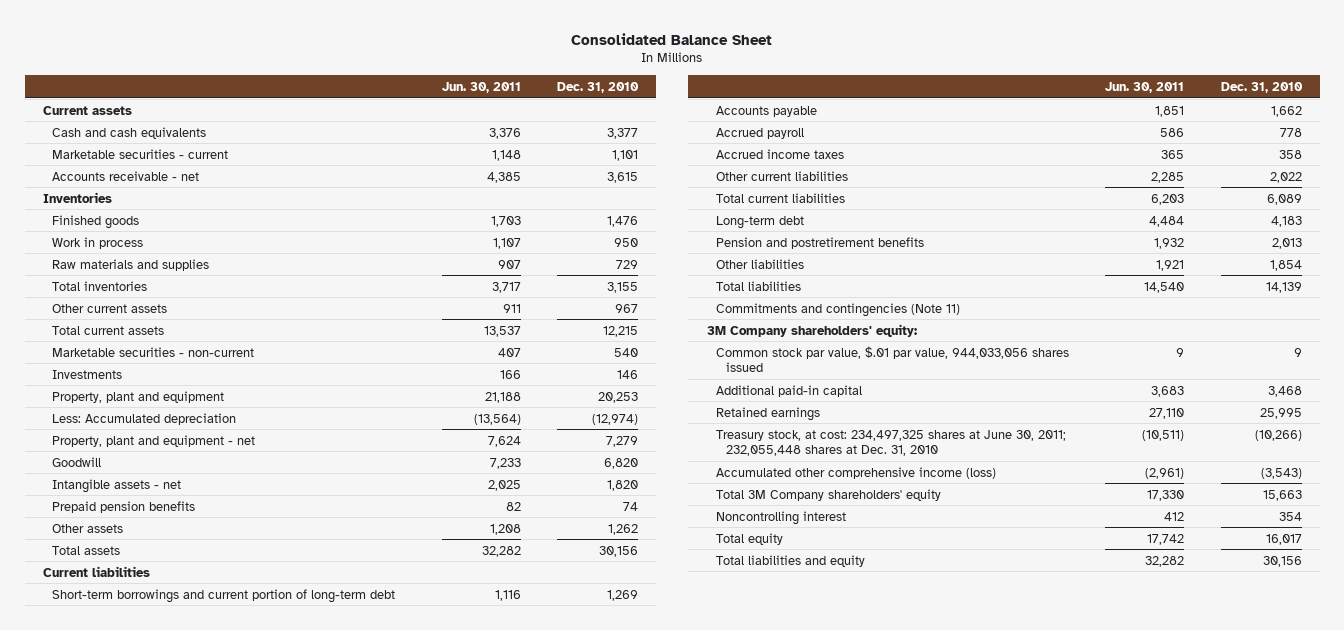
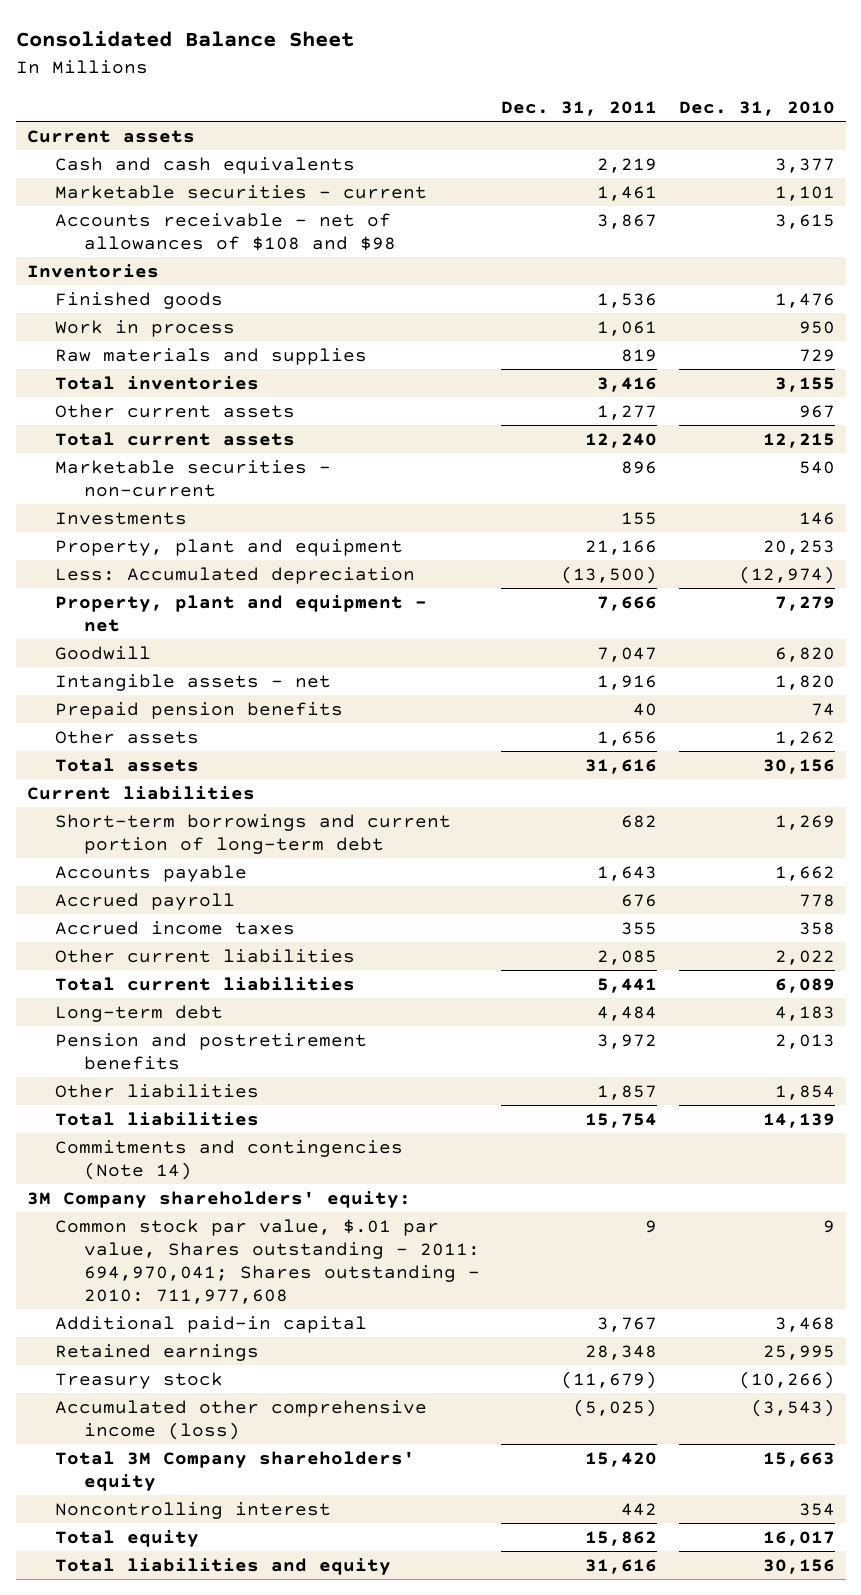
- | Jun. 30, 2011 | Dec. 31, 2010
+ | Dec. 31, 2011 | Dec. 31, 2010
- Accounts receivable - net | 4,385 | 3,615
+ Accounts receivable - net of allowances of $108 and $98 | 3,867 | 3,615
- Commitments and contingencies (Note 11)
+ Commitments and contingencies (Note 14)
- Common stock par value, $.01 par value, 944,033,056 shares issued | 9 | 9
+ Common stock par value, $.01 par value, Shares outstanding - 2011: 694,970,041; Shares outstanding - 2010: 711,977,608 | 9 | 9
- Treasury stock, at cost: 234,497,325 shares at June 30, 2011; 232,055,448 shares at Dec. 31, 2010 | (10,511) | (10,266)
+ Treasury stock | (11,679) | (10,266)

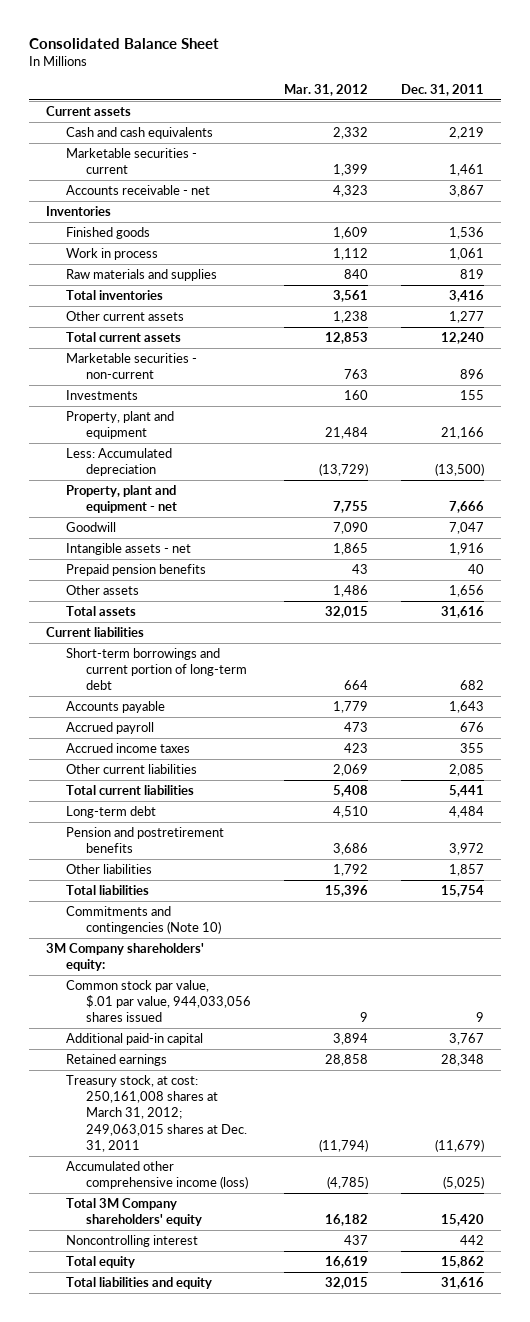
- | Dec. 31, 2011 | Dec. 31, 2010
+ | Mar. 31, 2012 | Dec. 31, 2011
- Accounts receivable - net of allowances of $108 and $98 | 3,867 | 3,615
+ Accounts receivable - net | 4,323 | 3,867
- Commitments and contingencies (Note 14)
+ Commitments and contingencies (Note 10)
- Common stock par value, $.01 par value, Shares outstanding - 2011: 694,970,041; Shares outstanding - 2010: 711,977,608 | 9 | 9
+ Common stock par value, $.01 par value, 944,033,056 shares issued | 9 | 9
- Treasury stock | (11,679) | (10,266)
+ Treasury stock, at cost: 250,161,008 shares at March 31, 2012; 249,063,015 shares at Dec. 31, 2011 | (11,794) | (11,679)

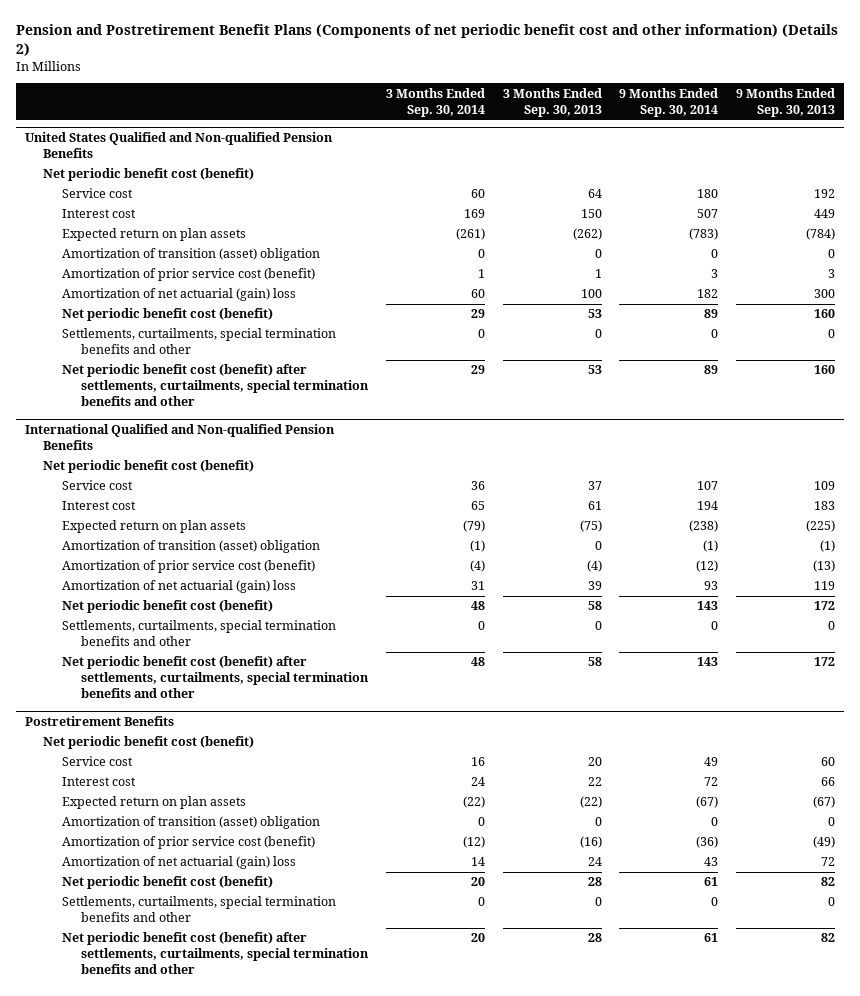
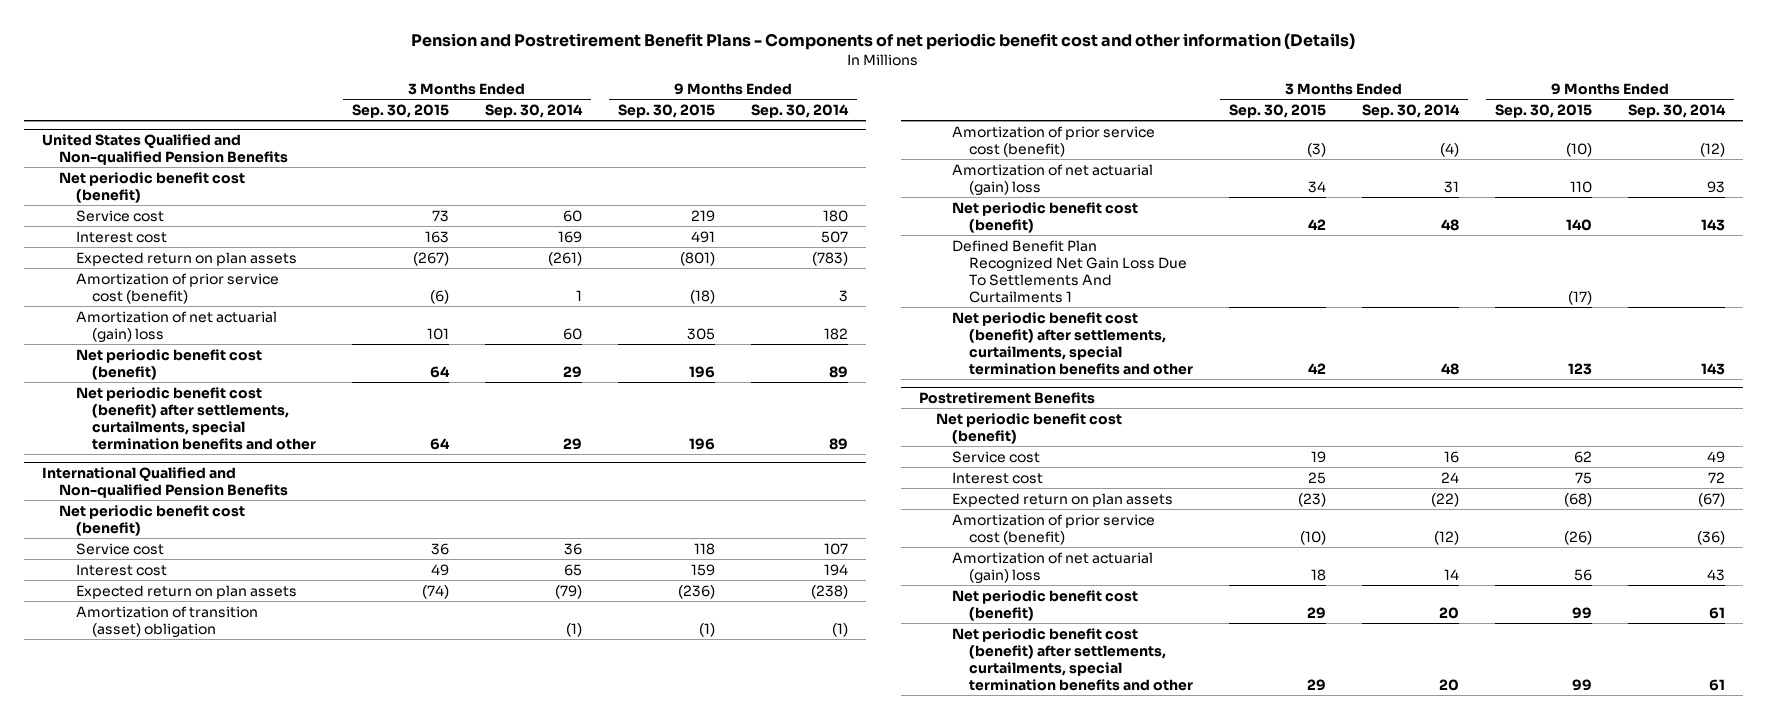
- Pension and Postretirement Benefit Plans (Components of net periodic benefit cost and other information) (Details 2)
+ Pension and Postretirement Benefit Plans - Components of net periodic benefit cost and other information (Details)
- | 3 Months Ended Sep. 30, 2014 | 3 Months Ended Sep. 30, 2013 | 9 Months Ended Sep. 30, 2014 | 9 Months Ended Sep. 30, 2013
+ | 3 Months Ended Sep. 30, 2015 | 3 Months Ended Sep. 30, 2014 | 9 Months Ended Sep. 30, 2015 | 9 Months Ended Sep. 30, 2014
@ United States Qualified and Non-qualified Pension Benefits
- Amortization of transition (asset) obligation | 0 | 0 | 0 | 0
- Settlements, curtailments, special termination benefits and other | 0 | 0 | 0 | 0
@ International Qualified and Non-qualified Pension Benefits
- Settlements, curtailments, special termination benefits and other | 0 | 0 | 0 | 0
+ Defined Benefit Plan Recognized Net Gain Loss Due To Settlements And Curtailments 1 | | | (17) |
@ Postretirement Benefits
- Amortization of transition (asset) obligation | 0 | 0 | 0 | 0
- Settlements, curtailments, special termination benefits and other | 0 | 0 | 0 | 0

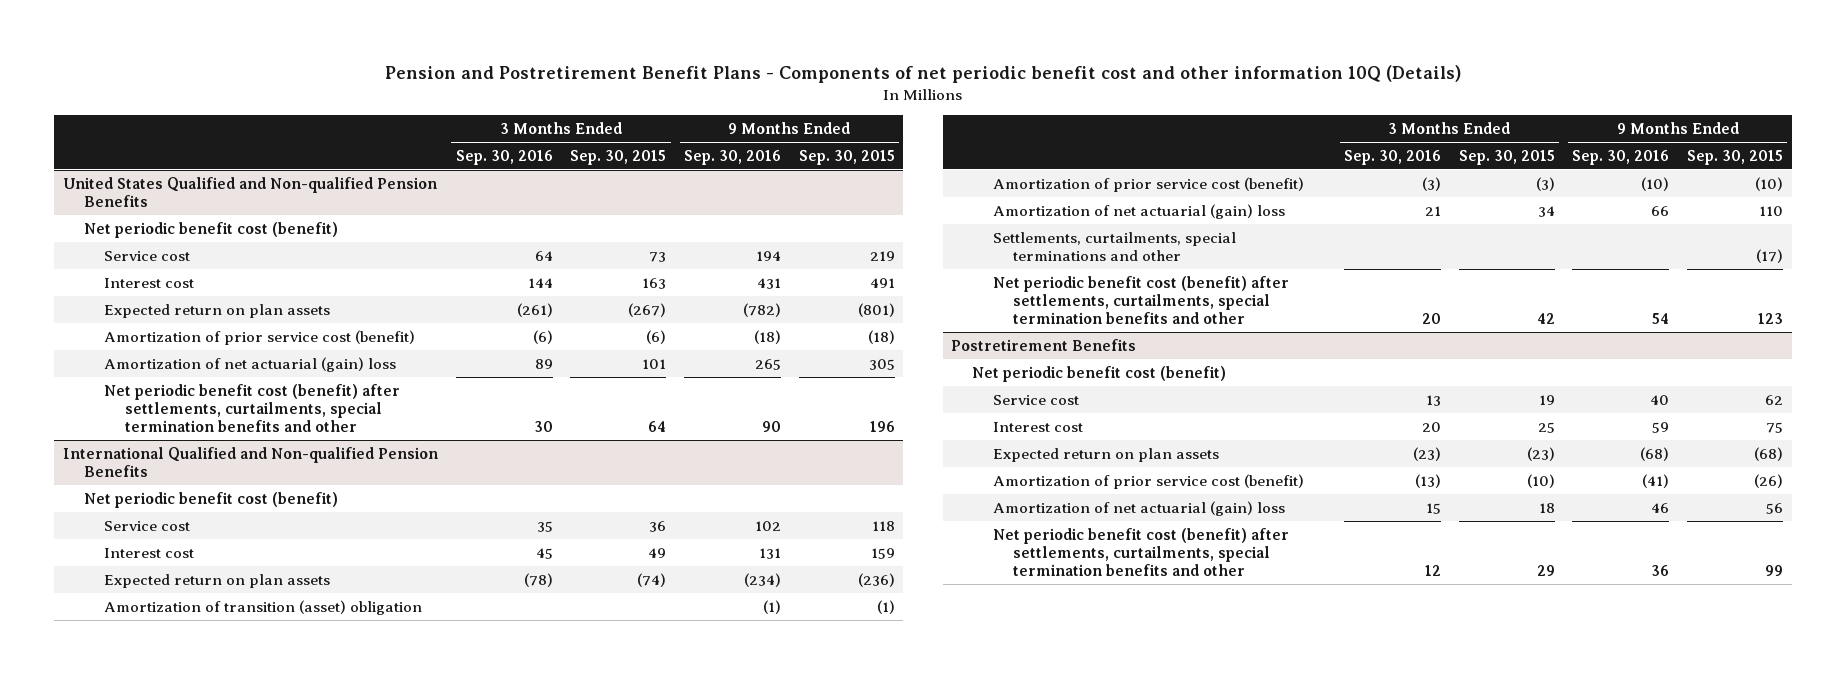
- Pension and Postretirement Benefit Plans - Components of net periodic benefit cost and other information (Details)
+ Pension and Postretirement Benefit Plans - Components of net periodic benefit cost and other information 10Q (Details)
- | 3 Months Ended Sep. 30, 2015 | 3 Months Ended Sep. 30, 2014 | 9 Months Ended Sep. 30, 2015 | 9 Months Ended Sep. 30, 2014
+ | 3 Months Ended Sep. 30, 2016 | 3 Months Ended Sep. 30, 2015 | 9 Months Ended Sep. 30, 2016 | 9 Months Ended Sep. 30, 2015
@ United States Qualified and Non-qualified Pension Benefits
- Net periodic benefit cost (benefit) | 64 | 29 | 196 | 89
@ International Qualified and Non-qualified Pension Benefits
- Net periodic benefit cost (benefit) | 42 | 48 | 140 | 143
- Defined Benefit Plan Recognized Net Gain Loss Due To Settlements And Curtailments 1 | | | (17) |
+ Settlements, curtailments, special terminations and other | | | | (17)
@ Postretirement Benefits
- Net periodic benefit cost (benefit) | 29 | 20 | 99 | 61

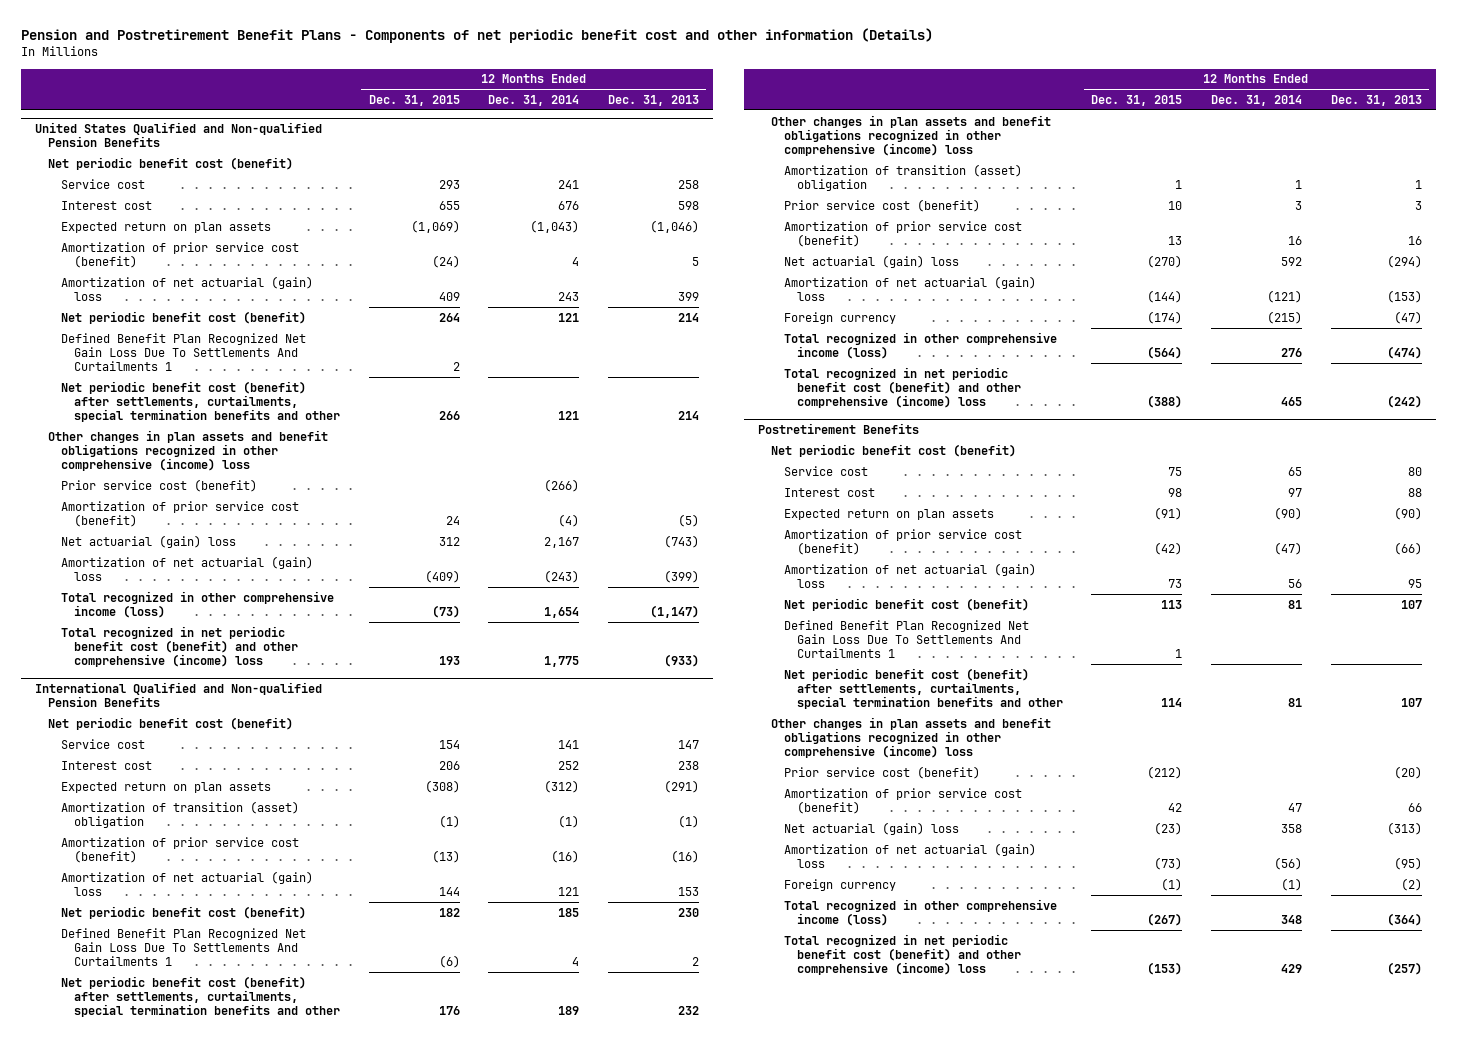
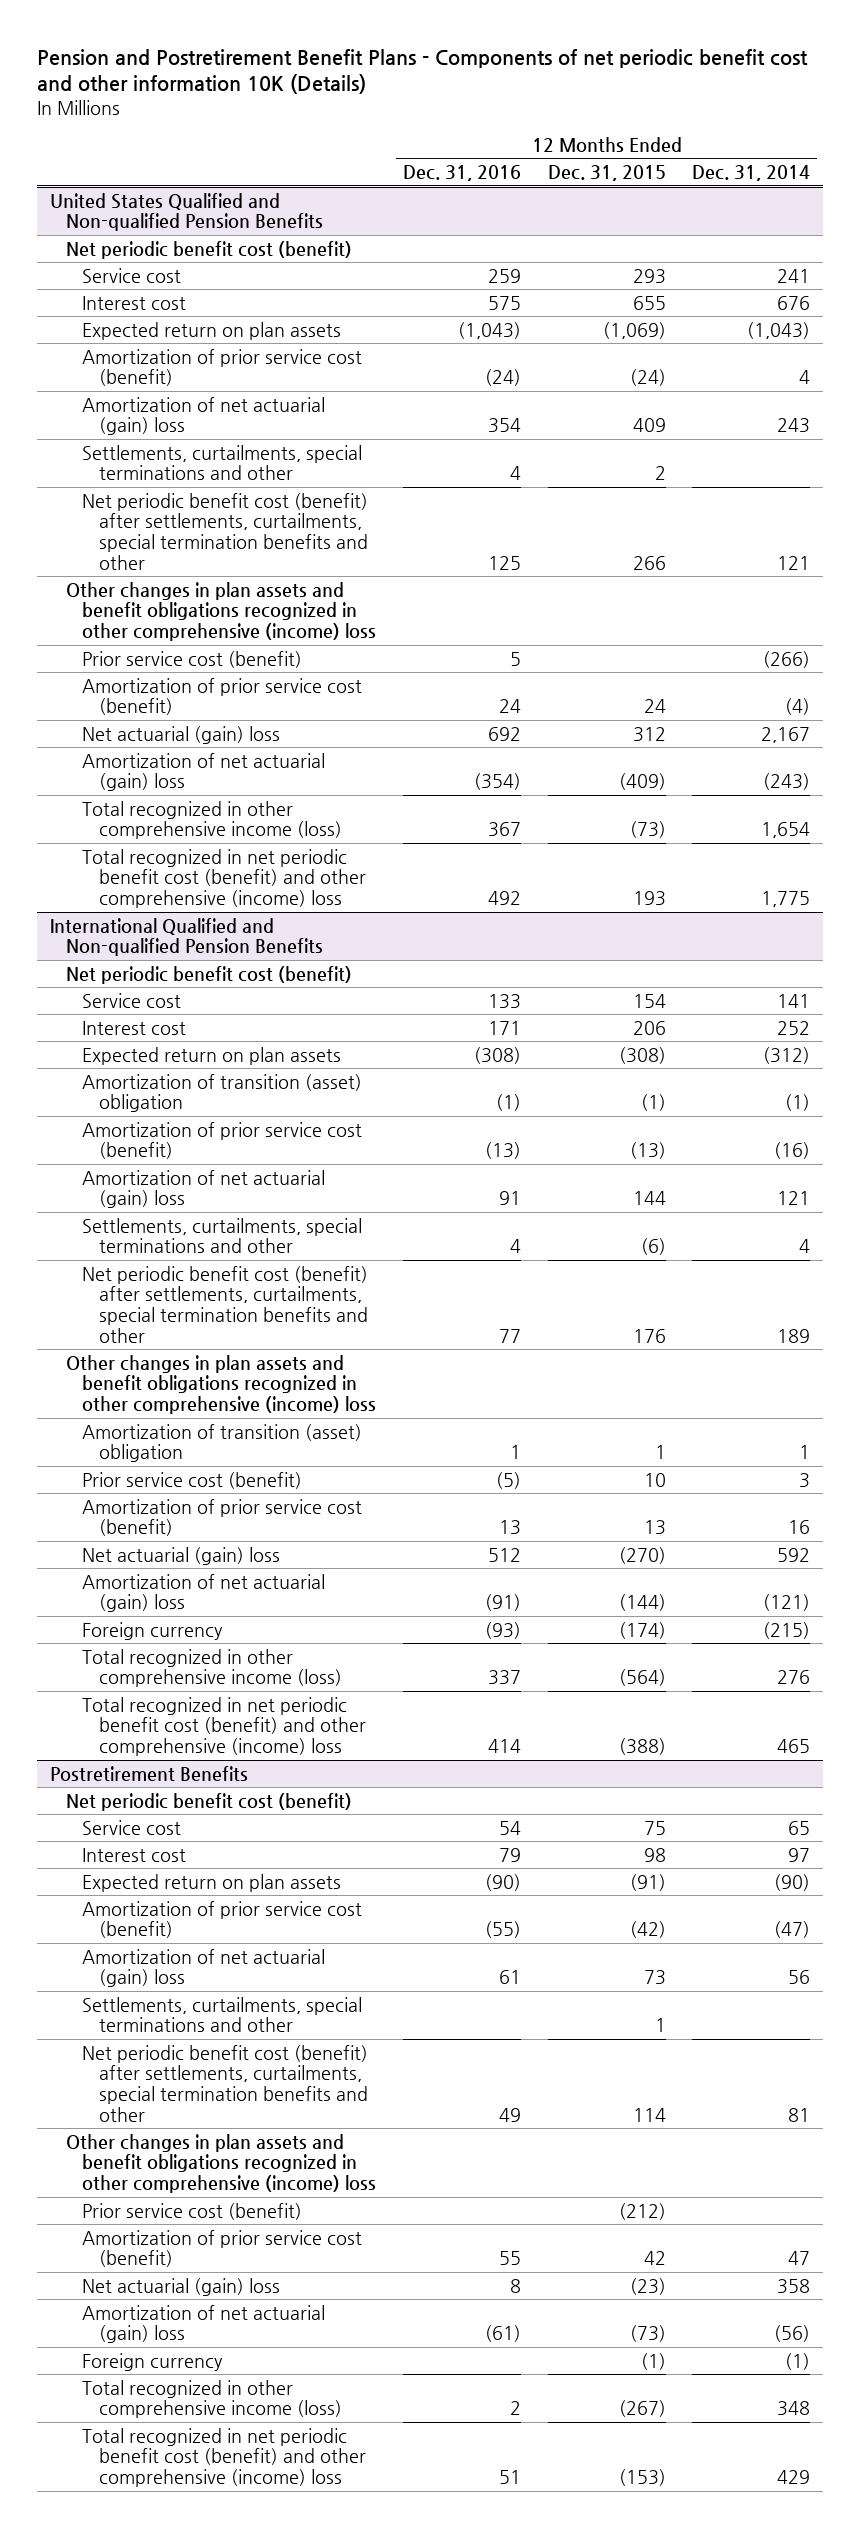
- Pension and Postretirement Benefit Plans - Components of net periodic benefit cost and other information (Details)
+ Pension and Postretirement Benefit Plans - Components of net periodic benefit cost and other information 10K (Details)
- | 12 Months Ended Dec. 31, 2015 | 12 Months Ended Dec. 31, 2014 | 12 Months Ended Dec. 31, 2013
+ | 12 Months Ended Dec. 31, 2016 | 12 Months Ended Dec. 31, 2015 | 12 Months Ended Dec. 31, 2014
@ United States Qualified and Non-qualified Pension Benefits
- Net periodic benefit cost (benefit) | 264 | 121 | 214
- Defined Benefit Plan Recognized Net Gain Loss Due To Settlements And Curtailments 1 | 2 | |
+ Settlements, curtailments, special terminations and other | 4 | 2 |
@ International Qualified and Non-qualified Pension Benefits
- Net periodic benefit cost (benefit) | 182 | 185 | 230
- Defined Benefit Plan Recognized Net Gain Loss Due To Settlements And Curtailments 1 | (6) | 4 | 2
+ Settlements, curtailments, special terminations and other | 4 | (6) | 4
@ Postretirement Benefits
- Net periodic benefit cost (benefit) | 113 | 81 | 107
- Defined Benefit Plan Recognized Net Gain Loss Due To Settlements And Curtailments 1 | 1 | |
+ Settlements, curtailments, special terminations and other | | 1 |

